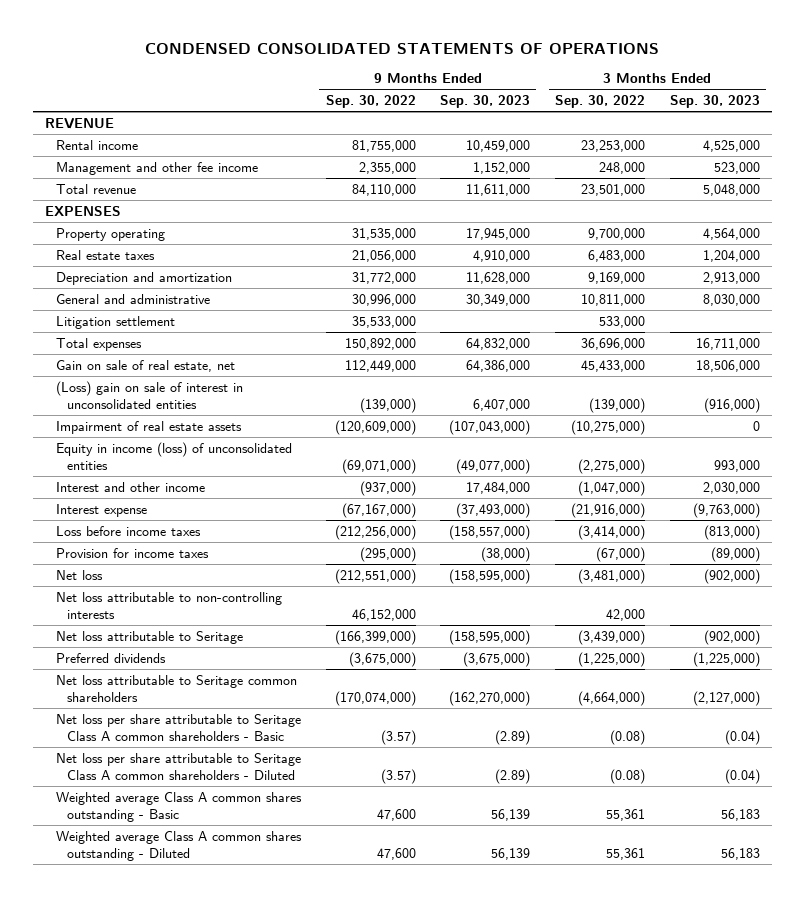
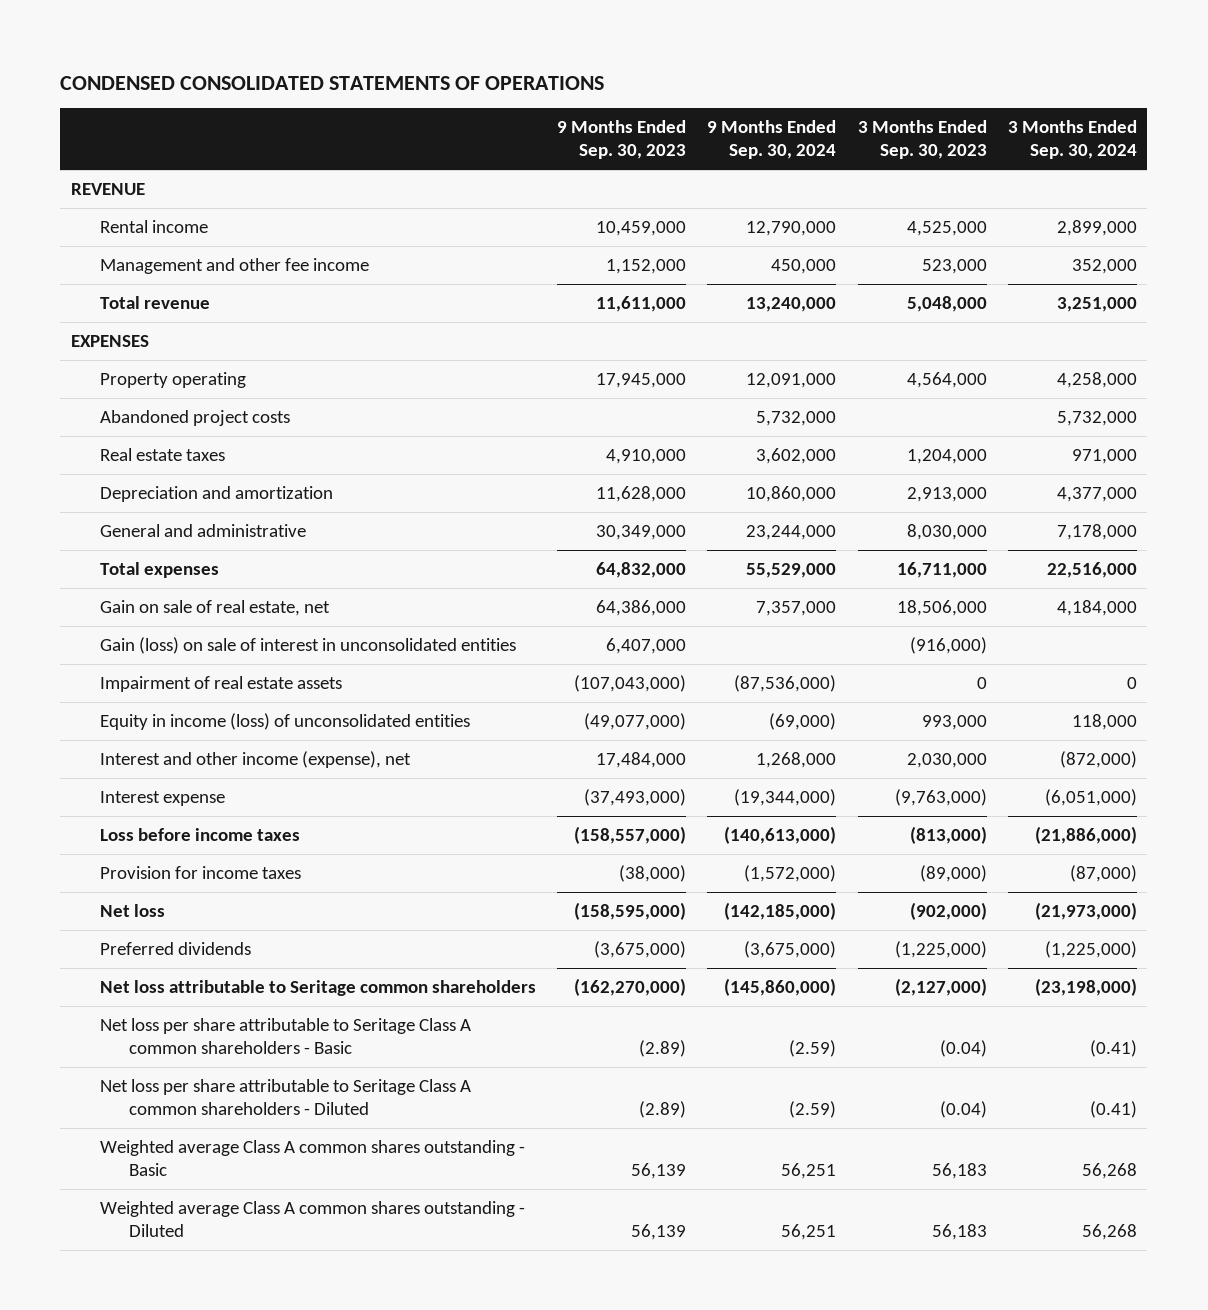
- | 9 Months Ended Sep. 30, 2022 | 9 Months Ended Sep. 30, 2023 | 3 Months Ended Sep. 30, 2022 | 3 Months Ended Sep. 30, 2023
+ | 9 Months Ended Sep. 30, 2023 | 9 Months Ended Sep. 30, 2024 | 3 Months Ended Sep. 30, 2023 | 3 Months Ended Sep. 30, 2024
+ Abandoned project costs | | 5,732,000 | | 5,732,000
- Litigation settlement | 35,533,000 | | 533,000 |
- (Loss) gain on sale of interest in unconsolidated entities | (139,000) | 6,407,000 | (139,000) | (916,000)
+ Gain (loss) on sale of interest in unconsolidated entities | 6,407,000 | | (916,000) |
- Interest and other income | (937,000) | 17,484,000 | (1,047,000) | 2,030,000
+ Interest and other income (expense), net | 17,484,000 | 1,268,000 | 2,030,000 | (872,000)
- Net loss attributable to non-controlling interests | 46,152,000 | | 42,000 |
- Net loss attributable to Seritage | (166,399,000) | (158,595,000) | (3,439,000) | (902,000)

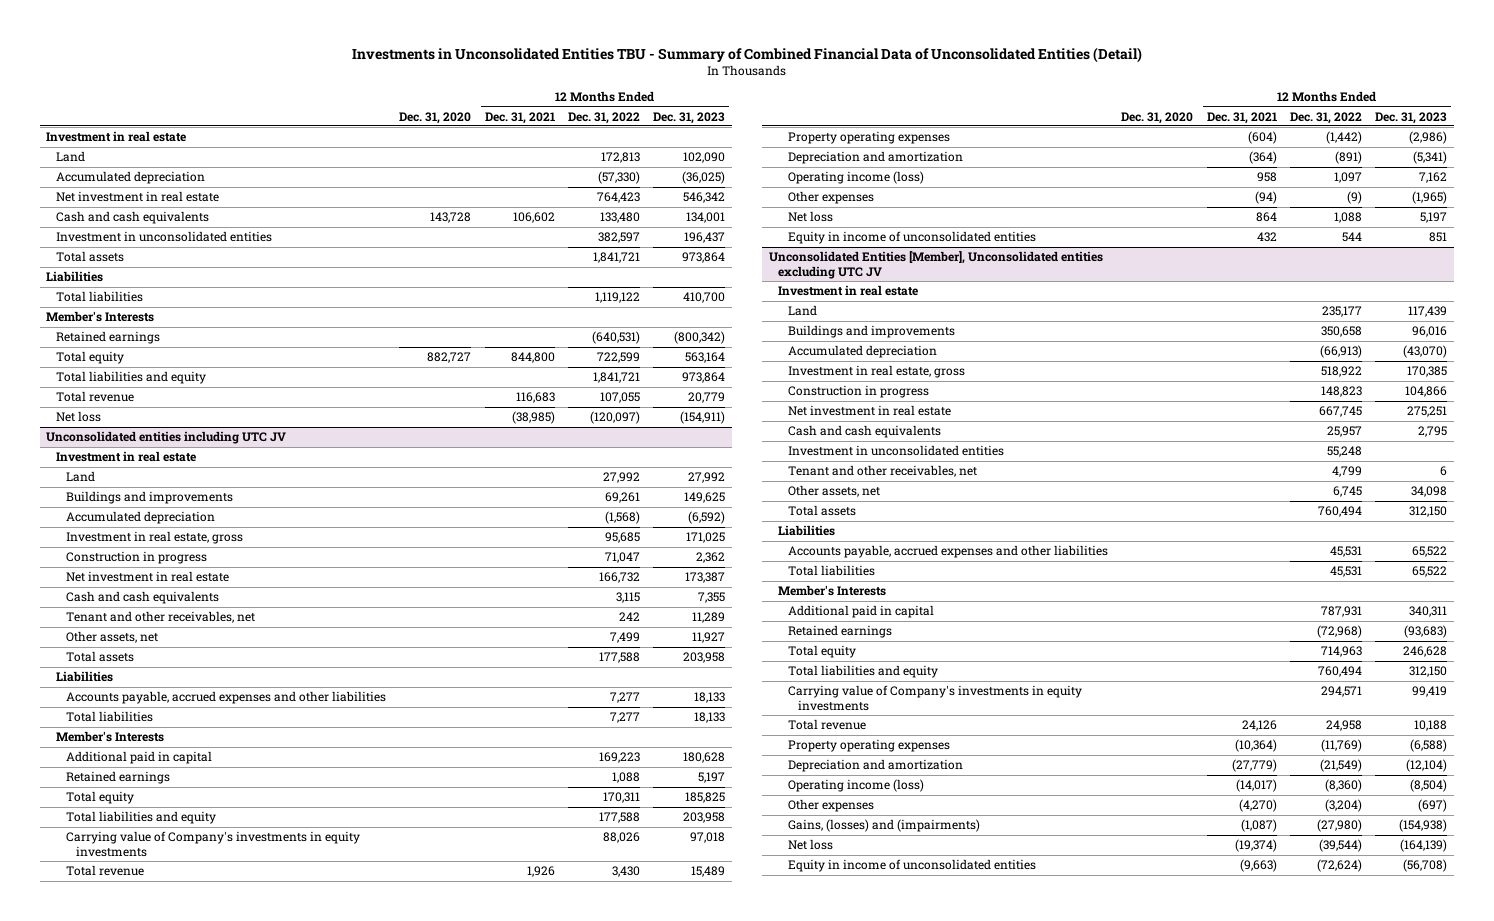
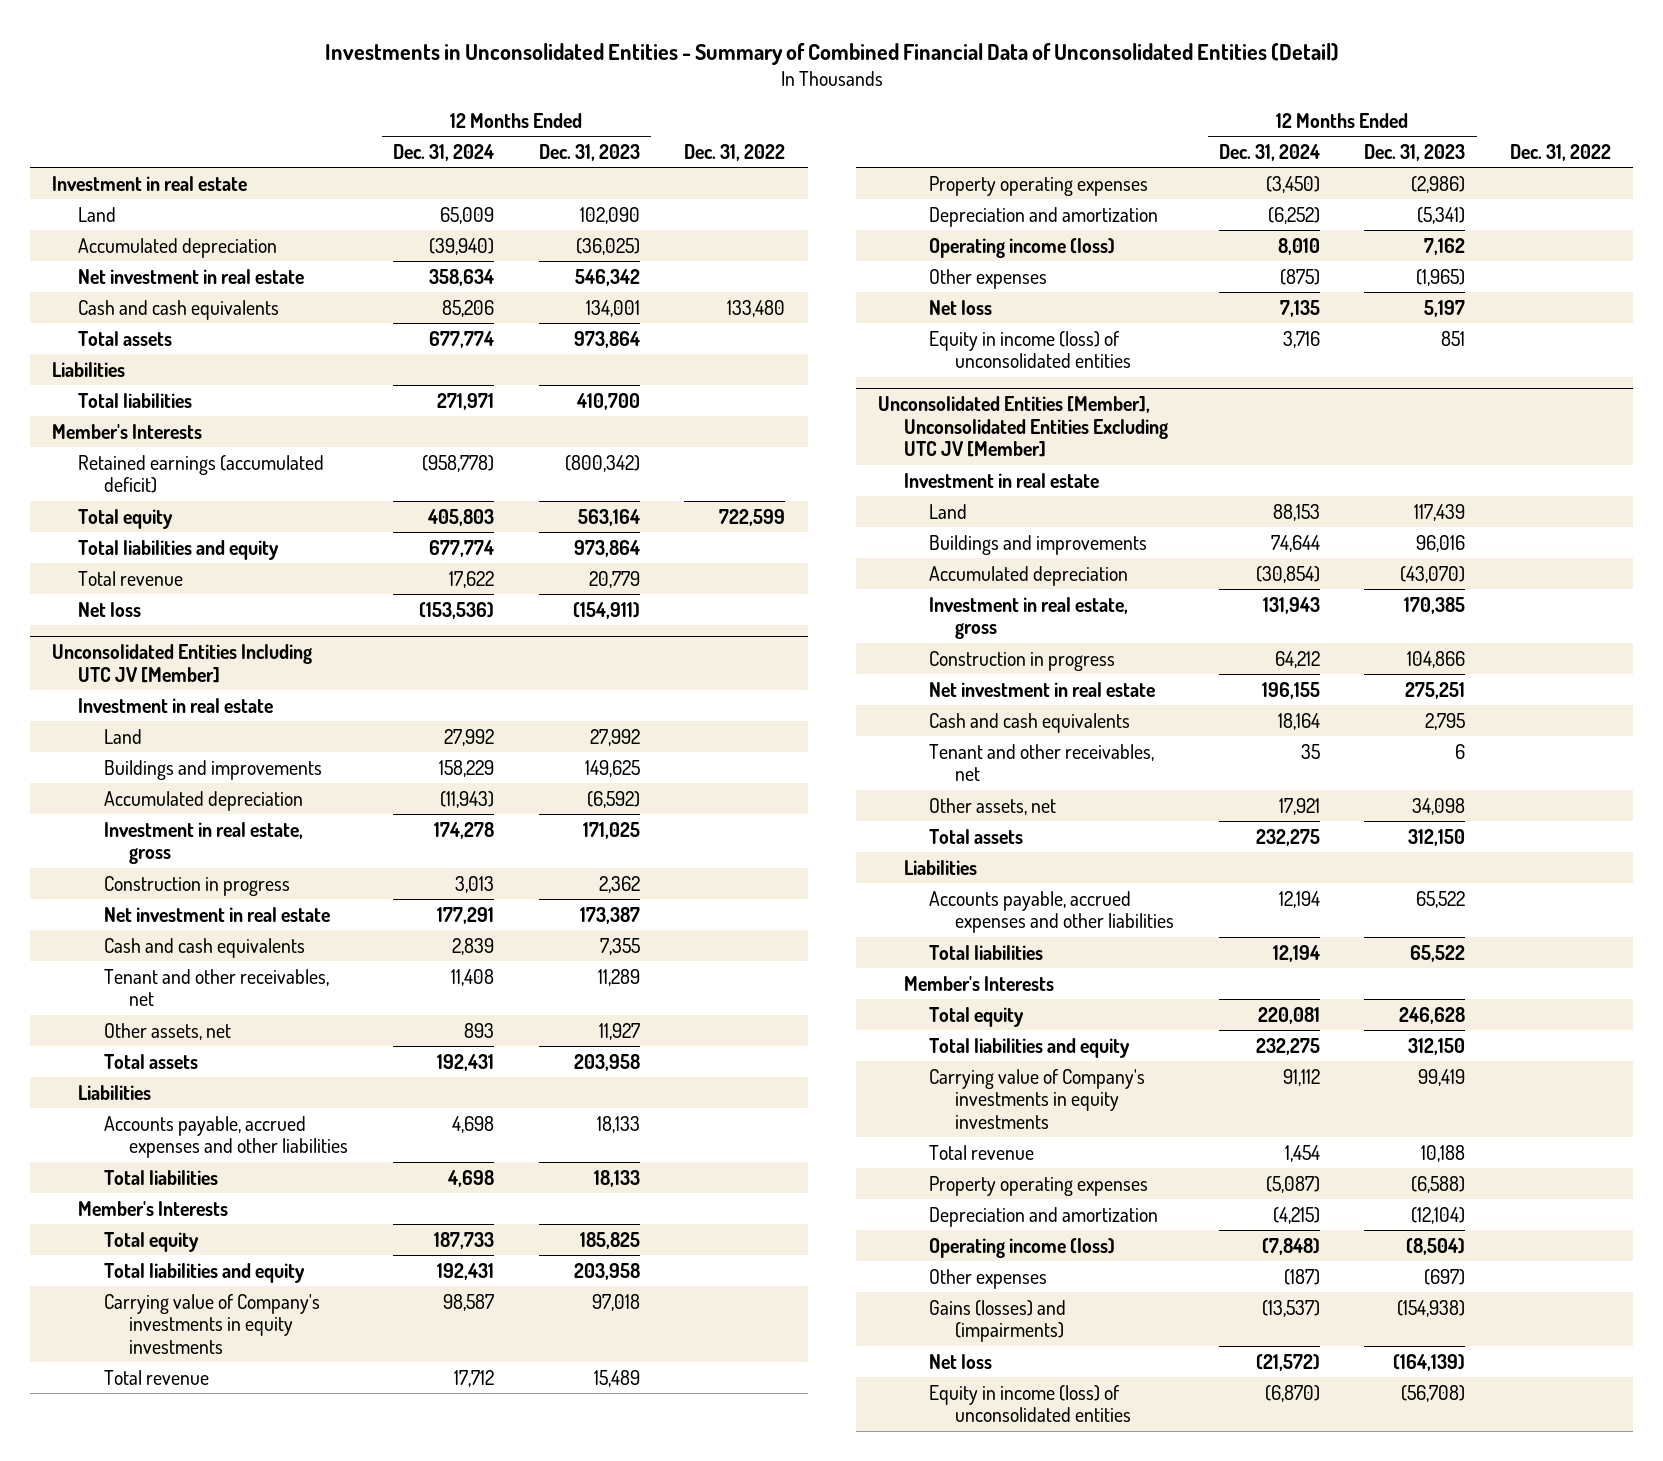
- Investments in Unconsolidated Entities TBU - Summary of Combined Financial Data of Unconsolidated Entities (Detail)
+ Investments in Unconsolidated Entities - Summary of Combined Financial Data of Unconsolidated Entities (Detail)
- | Dec. 31, 2020 | 12 Months Ended Dec. 31, 2021 | 12 Months Ended Dec. 31, 2022 | 12 Months Ended Dec. 31, 2023
+ | 12 Months Ended Dec. 31, 2024 | 12 Months Ended Dec. 31, 2023 | Dec. 31, 2022
- Investment in unconsolidated entities | | | 382,597 | 196,437
- Retained earnings | | | (640,531) | (800,342)
+ Retained earnings (accumulated deficit) | (958,778) | (800,342) |
- Unconsolidated entities including UTC JV
+ Unconsolidated Entities Including UTC JV [Member]
- Additional paid in capital | | | 169,223 | 180,628
- Retained earnings | | | 1,088 | 5,197
- Equity in income of unconsolidated entities | | 432 | 544 | 851
- Unconsolidated Entities [Member], Unconsolidated entities excluding UTC JV
+ Equity in income (loss) of unconsolidated entities | 3,716 | 851 |
+ Unconsolidated Entities [Member], Unconsolidated Entities Excluding UTC JV [Member]
- Investment in unconsolidated entities | | | 55,248 |
- Additional paid in capital | | | 787,931 | 340,311
- Retained earnings | | | (72,968) | (93,683)
- Gains, (losses) and (impairments) | | (1,087) | (27,980) | (154,938)
+ Gains (losses) and (impairments) | (13,537) | (154,938) |
- Equity in income of unconsolidated entities | | (9,663) | (72,624) | (56,708)
+ Equity in income (loss) of unconsolidated entities | (6,870) | (56,708) |

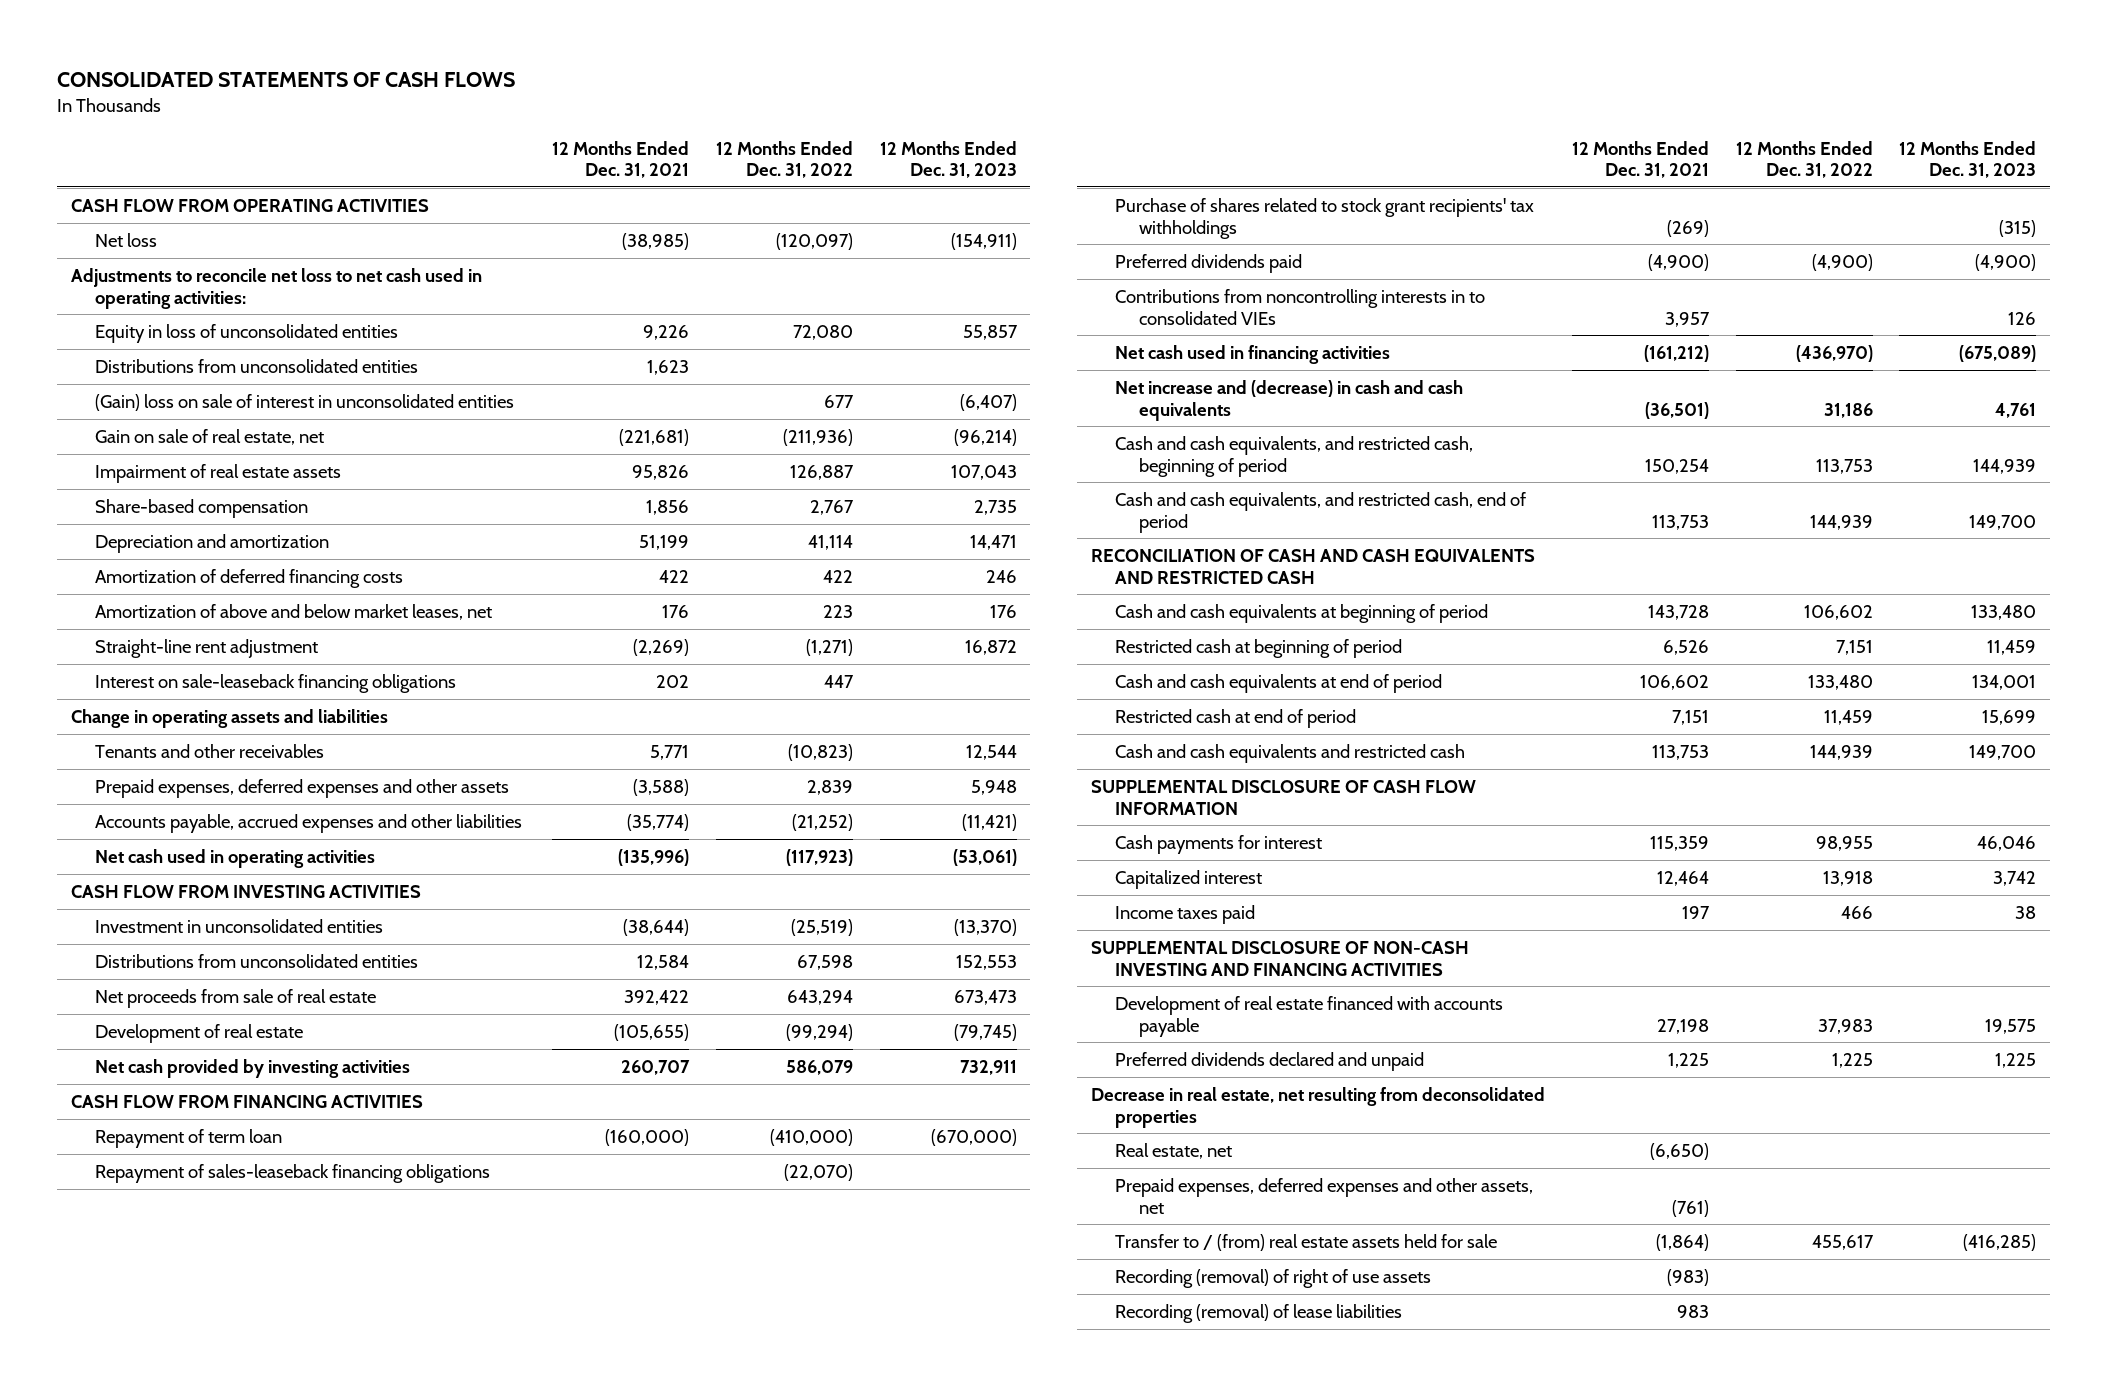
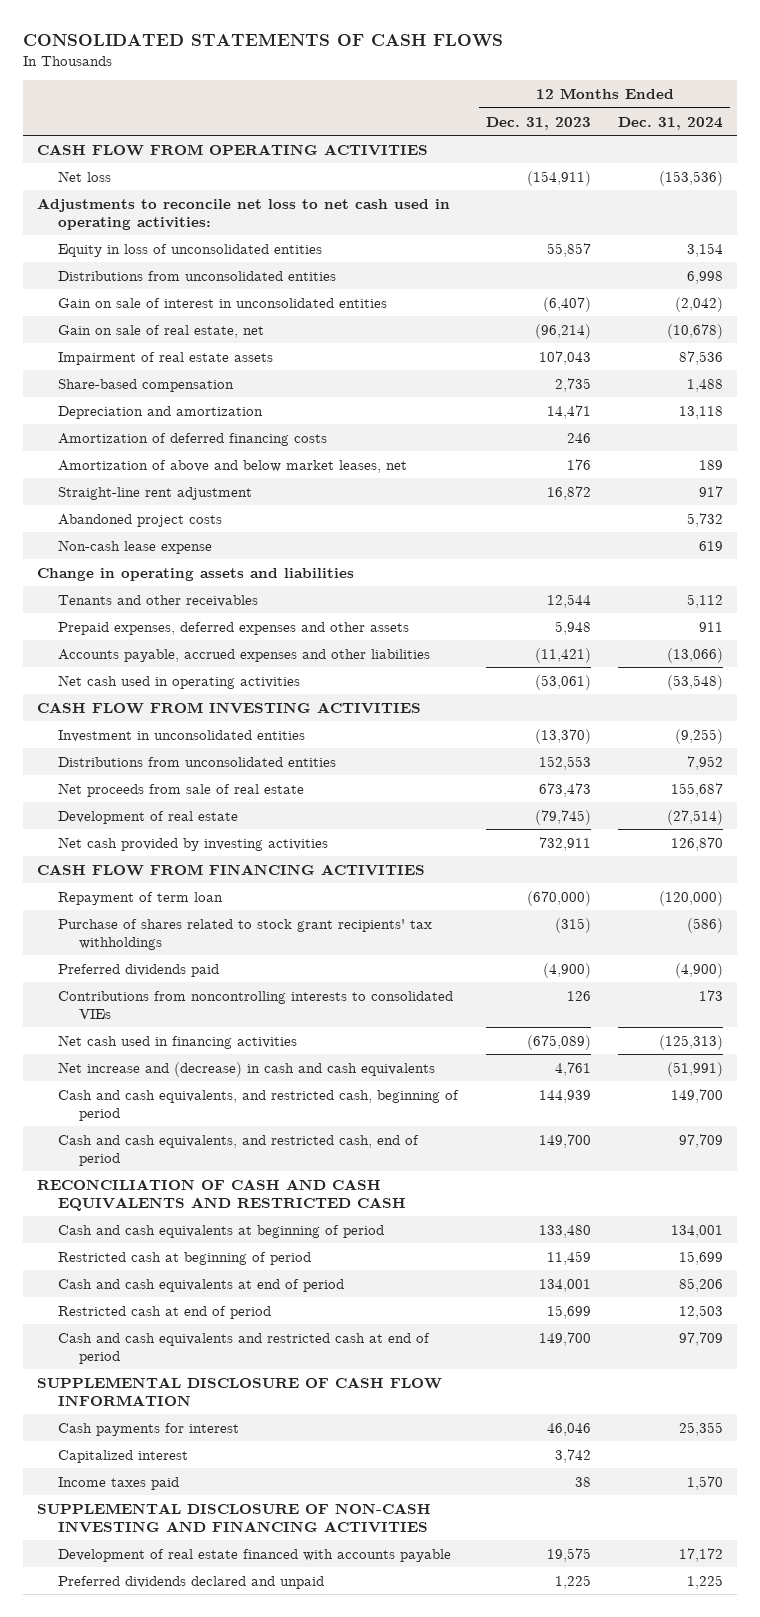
- | 12 Months Ended Dec. 31, 2021 | 12 Months Ended Dec. 31, 2022 | 12 Months Ended Dec. 31, 2023
+ | 12 Months Ended Dec. 31, 2023 | 12 Months Ended Dec. 31, 2024
- (Gain) loss on sale of interest in unconsolidated entities | | 677 | (6,407)
+ Gain on sale of interest in unconsolidated entities | (6,407) | (2,042)
- Interest on sale-leaseback financing obligations | 202 | 447 |
+ Abandoned project costs | | 5,732
+ Non-cash lease expense | | 619
- Repayment of sales-leaseback financing obligations | | (22,070) |
- Contributions from noncontrolling interests in to consolidated VIEs | 3,957 | | 126
+ Contributions from noncontrolling interests to consolidated VIEs | 126 | 173
- Cash and cash equivalents and restricted cash | 113,753 | 144,939 | 149,700
+ Cash and cash equivalents and restricted cash at end of period | 149,700 | 97,709
- Decrease in real estate, net resulting from deconsolidated properties
- Real estate, net | (6,650) | |
- Prepaid expenses, deferred expenses and other assets, net | (761) | |
- Transfer to / (from) real estate assets held for sale | (1,864) | 455,617 | (416,285)
- Recording (removal) of right of use assets | (983) | |
- Recording (removal) of lease liabilities | 983 | |

